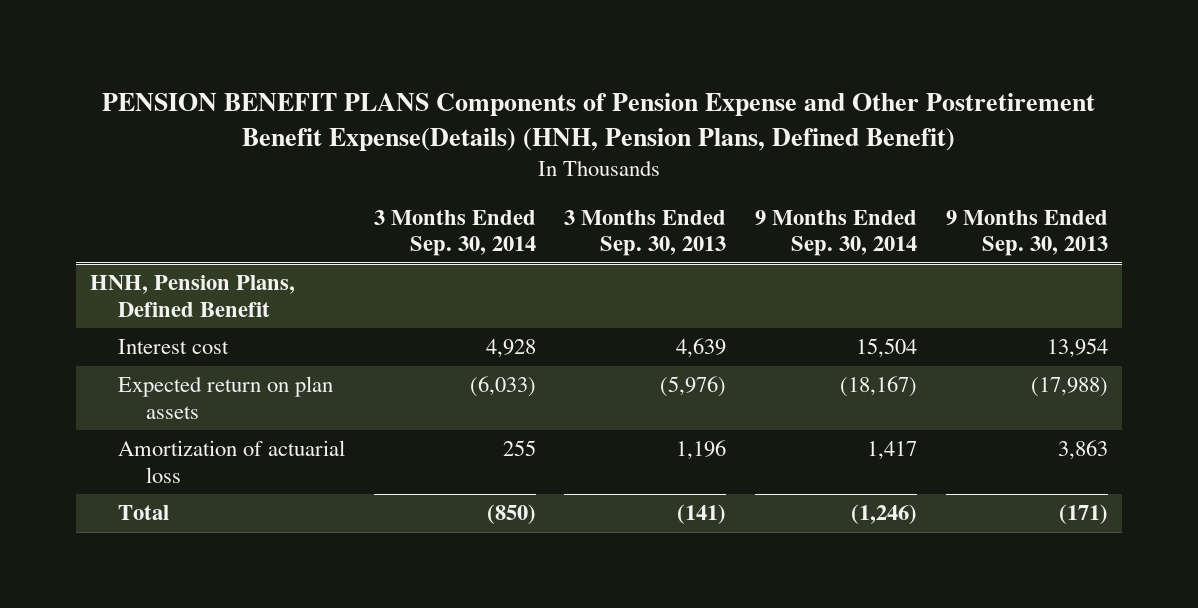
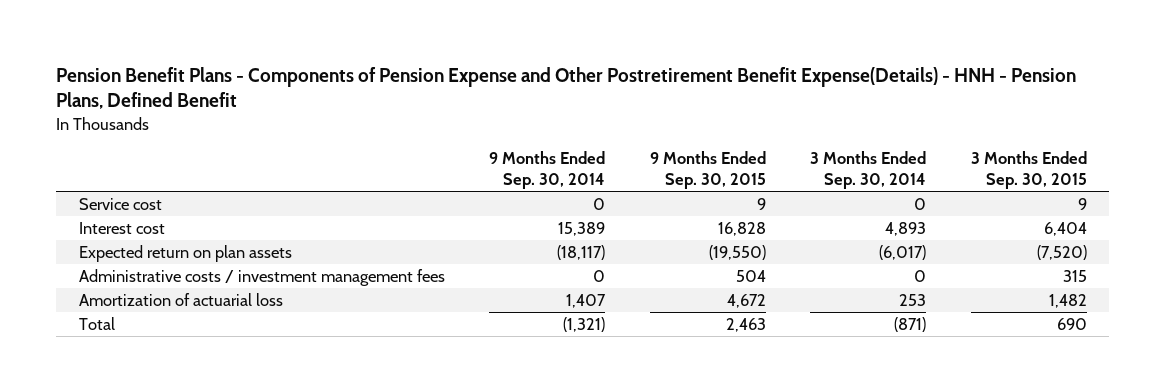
- PENSION BENEFIT PLANS Components of Pension Expense and Other Postretirement Benefit Expense(Details) (HNH, Pension Plans, Defined Benefit)
+ Pension Benefit Plans - Components of Pension Expense and Other Postretirement Benefit Expense(Details) - HNH - Pension Plans, Defined Benefit
- | 3 Months Ended Sep. 30, 2014 | 3 Months Ended Sep. 30, 2013 | 9 Months Ended Sep. 30, 2014 | 9 Months Ended Sep. 30, 2013
+ | 9 Months Ended Sep. 30, 2014 | 9 Months Ended Sep. 30, 2015 | 3 Months Ended Sep. 30, 2014 | 3 Months Ended Sep. 30, 2015
- HNH, Pension Plans, Defined Benefit
- Interest cost | 4,928 | 4,639 | 15,504 | 13,954
- Expected return on plan assets | (6,033) | (5,976) | (18,167) | (17,988)
- Amortization of actuarial loss | 255 | 1,196 | 1,417 | 3,863
- Total | (850) | (141) | (1,246) | (171)
+ Service cost | 0 | 9 | 0 | 9
+ Interest cost | 15,389 | 16,828 | 4,893 | 6,404
+ Expected return on plan assets | (18,117) | (19,550) | (6,017) | (7,520)
+ Administrative costs / investment management fees | 0 | 504 | 0 | 315
+ Amortization of actuarial loss | 1,407 | 4,672 | 253 | 1,482
+ Total | (1,321) | 2,463 | (871) | 690

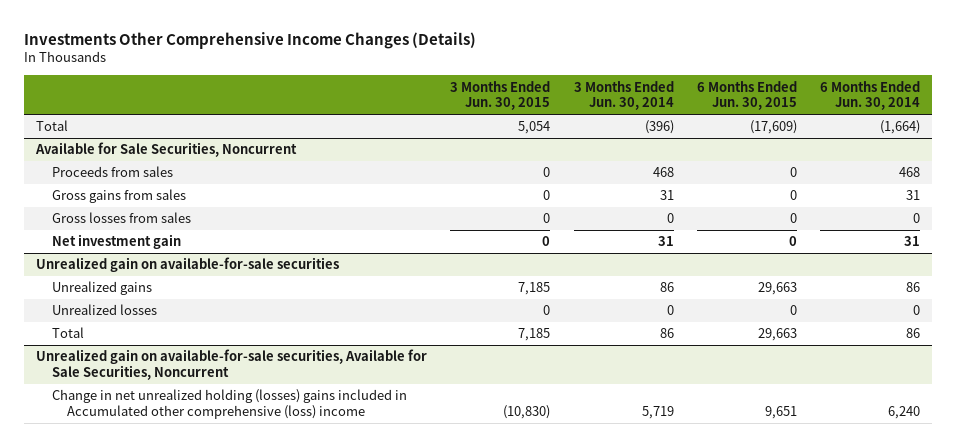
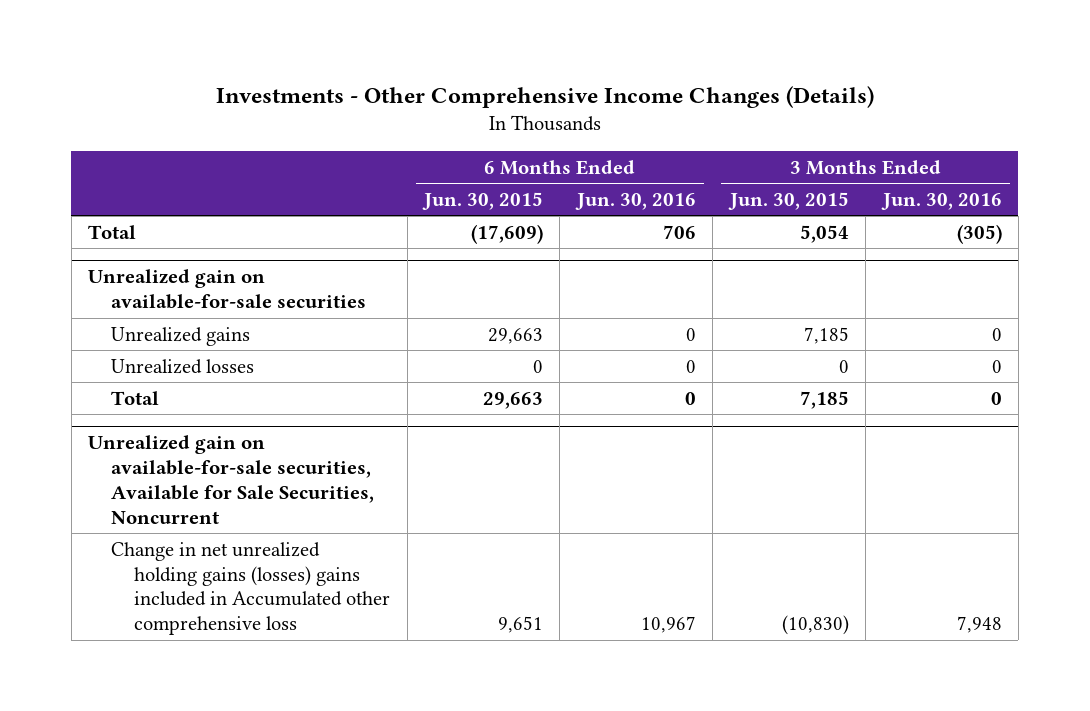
- Investments Other Comprehensive Income Changes (Details)
+ Investments - Other Comprehensive Income Changes (Details)
- | 3 Months Ended Jun. 30, 2015 | 3 Months Ended Jun. 30, 2014 | 6 Months Ended Jun. 30, 2015 | 6 Months Ended Jun. 30, 2014
+ | 6 Months Ended Jun. 30, 2015 | 6 Months Ended Jun. 30, 2016 | 3 Months Ended Jun. 30, 2015 | 3 Months Ended Jun. 30, 2016
- Available for Sale Securities, Noncurrent
- Proceeds from sales | 0 | 468 | 0 | 468
- Gross gains from sales | 0 | 31 | 0 | 31
- Gross losses from sales | 0 | 0 | 0 | 0
- Net investment gain | 0 | 31 | 0 | 31
@ Unrealized gain on available-for-sale securities, Available for Sale Securities, Noncurrent
- Change in net unrealized holding (losses) gains included in Accumulated other comprehensive (loss) income | (10,830) | 5,719 | 9,651 | 6,240
+ Change in net unrealized holding gains (losses) gains included in Accumulated other comprehensive loss | 9,651 | 10,967 | (10,830) | 7,948

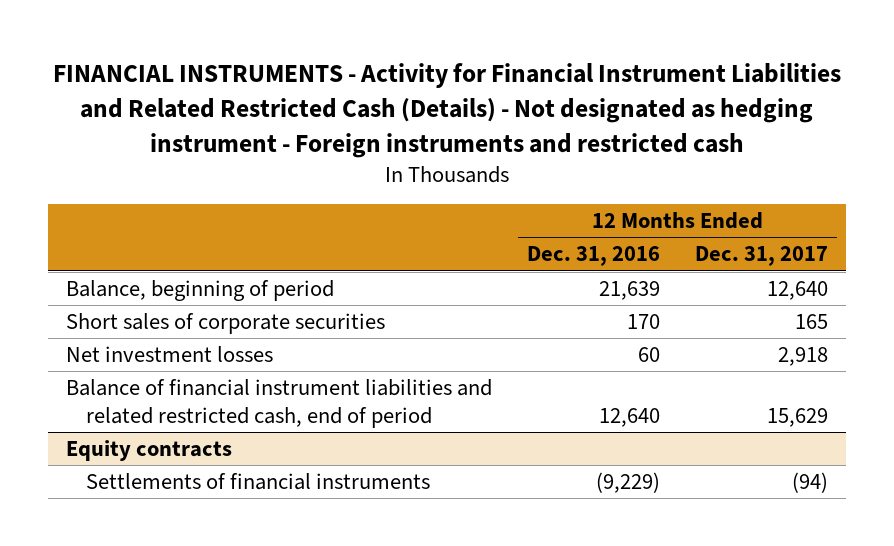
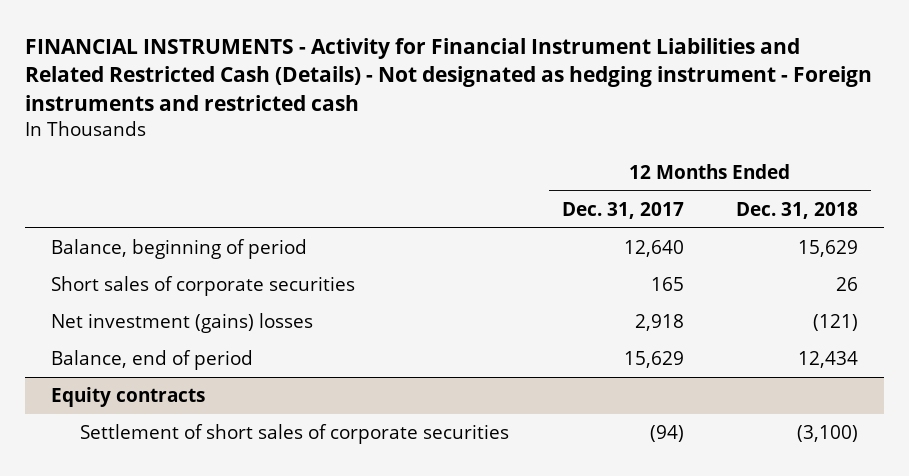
- | 12 Months Ended Dec. 31, 2016 | 12 Months Ended Dec. 31, 2017
+ | 12 Months Ended Dec. 31, 2017 | 12 Months Ended Dec. 31, 2018
- Net investment losses | 60 | 2,918
- Balance of financial instrument liabilities and related restricted cash, end of period | 12,640 | 15,629
+ Net investment (gains) losses | 2,918 | (121)
+ Balance, end of period | 15,629 | 12,434
@ Equity contracts
- Settlements of financial instruments | (9,229) | (94)
+ Settlement of short sales of corporate securities | (94) | (3,100)

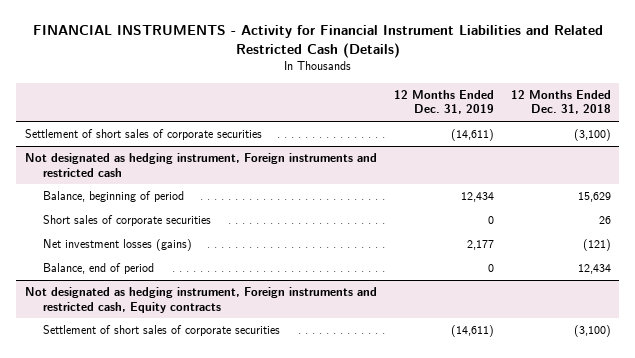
- FINANCIAL INSTRUMENTS - Activity for Financial Instrument Liabilities and Related Restricted Cash (Details) - Not designated as hedging instrument - Foreign instruments and restricted cash
+ FINANCIAL INSTRUMENTS - Activity for Financial Instrument Liabilities and Related Restricted Cash (Details)
- | 12 Months Ended Dec. 31, 2017 | 12 Months Ended Dec. 31, 2018
+ | 12 Months Ended Dec. 31, 2019 | 12 Months Ended Dec. 31, 2018
+ Settlement of short sales of corporate securities | (14,611) | (3,100)
+ Not designated as hedging instrument, Foreign instruments and restricted cash
- Net investment (gains) losses | 2,918 | (121)
+ Net investment losses (gains) | 2,177 | (121)
- Equity contracts
+ Not designated as hedging instrument, Foreign instruments and restricted cash, Equity contracts

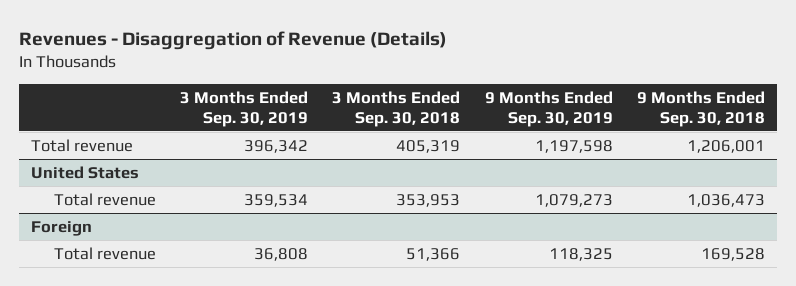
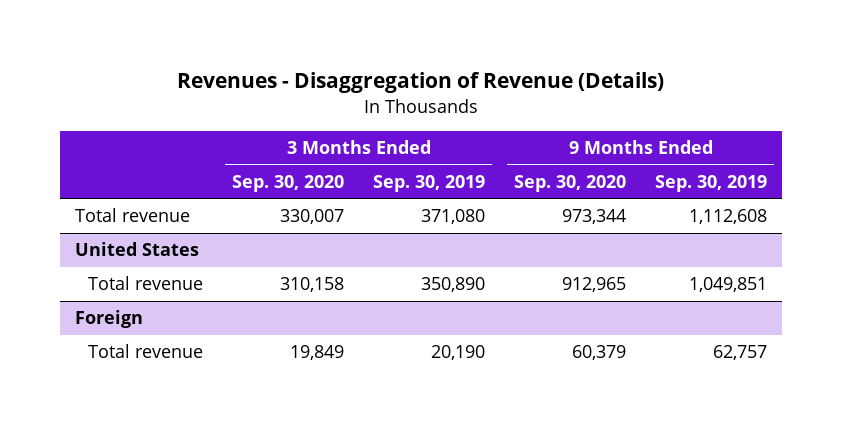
- | 3 Months Ended Sep. 30, 2019 | 3 Months Ended Sep. 30, 2018 | 9 Months Ended Sep. 30, 2019 | 9 Months Ended Sep. 30, 2018
+ | 3 Months Ended Sep. 30, 2020 | 3 Months Ended Sep. 30, 2019 | 9 Months Ended Sep. 30, 2020 | 9 Months Ended Sep. 30, 2019
- Total revenue | 396,342 | 405,319 | 1,197,598 | 1,206,001
+ Total revenue | 330,007 | 371,080 | 973,344 | 1,112,608
@ United States
- Total revenue | 359,534 | 353,953 | 1,079,273 | 1,036,473
+ Total revenue | 310,158 | 350,890 | 912,965 | 1,049,851
@ Foreign
- Total revenue | 36,808 | 51,366 | 118,325 | 169,528
+ Total revenue | 19,849 | 20,190 | 60,379 | 62,757

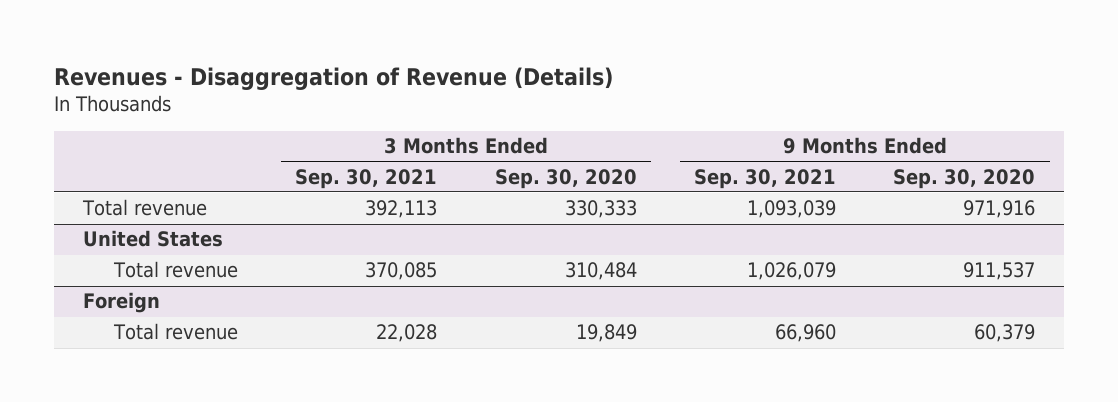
- | 3 Months Ended Sep. 30, 2020 | 3 Months Ended Sep. 30, 2019 | 9 Months Ended Sep. 30, 2020 | 9 Months Ended Sep. 30, 2019
+ | 3 Months Ended Sep. 30, 2021 | 3 Months Ended Sep. 30, 2020 | 9 Months Ended Sep. 30, 2021 | 9 Months Ended Sep. 30, 2020
- Total revenue | 330,007 | 371,080 | 973,344 | 1,112,608
+ Total revenue | 392,113 | 330,333 | 1,093,039 | 971,916
@ United States
- Total revenue | 310,158 | 350,890 | 912,965 | 1,049,851
+ Total revenue | 370,085 | 310,484 | 1,026,079 | 911,537

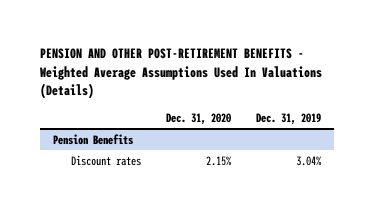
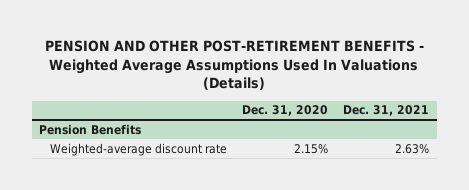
- | Dec. 31, 2020 | Dec. 31, 2019
+ | Dec. 31, 2020 | Dec. 31, 2021
@ Pension Benefits
- Discount rates | 2.15% | 3.04%
+ Weighted-average discount rate | 2.15% | 2.63%

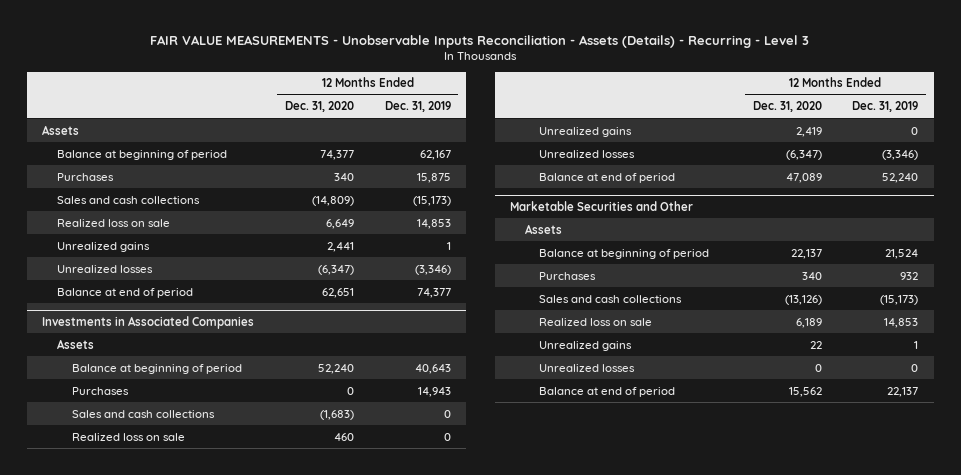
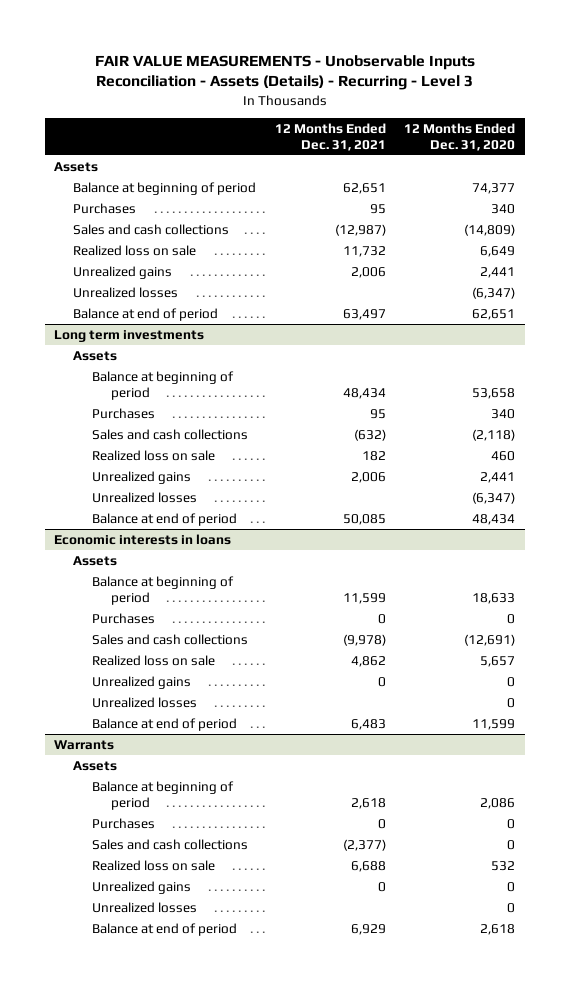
- | 12 Months Ended Dec. 31, 2020 | 12 Months Ended Dec. 31, 2019
+ | 12 Months Ended Dec. 31, 2021 | 12 Months Ended Dec. 31, 2020
- Investments in Associated Companies
+ Long term investments
- Balance at beginning of period | 52,240 | 40,643
- Purchases | 0 | 14,943
- Sales and cash collections | (1,683) | 0
+ Balance at beginning of period | 48,434 | 53,658
+ Purchases | 95 | 340
+ Sales and cash collections | (632) | (2,118)
- Unrealized gains | 2,419 | 0
+ Unrealized gains | 2,006 | 2,441
- Balance at end of period | 47,089 | 52,240
- Marketable Securities and Other
+ Balance at end of period | 50,085 | 48,434
+ Economic interests in loans
- Balance at beginning of period | 22,137 | 21,524
- Purchases | 340 | 932
- Sales and cash collections | (13,126) | (15,173)
- Realized loss on sale | 6,189 | 14,853
- Unrealized gains | 22 | 1
+ Balance at beginning of period | 11,599 | 18,633
+ Purchases | 0 | 0
+ Sales and cash collections | (9,978) | (12,691)
+ Realized loss on sale | 4,862 | 5,657
+ Unrealized gains | 0 | 0
- Balance at end of period | 15,562 | 22,137
+ Balance at end of period | 6,483 | 11,599
+ Warrants
+ Assets
+ Balance at beginning of period | 2,618 | 2,086
+ Purchases | 0 | 0
+ Sales and cash collections | (2,377) | 0
+ Realized loss on sale | 6,688 | 532
+ Unrealized gains | 0 | 0
+ Unrealized losses | | 0
+ Balance at end of period | 6,929 | 2,618

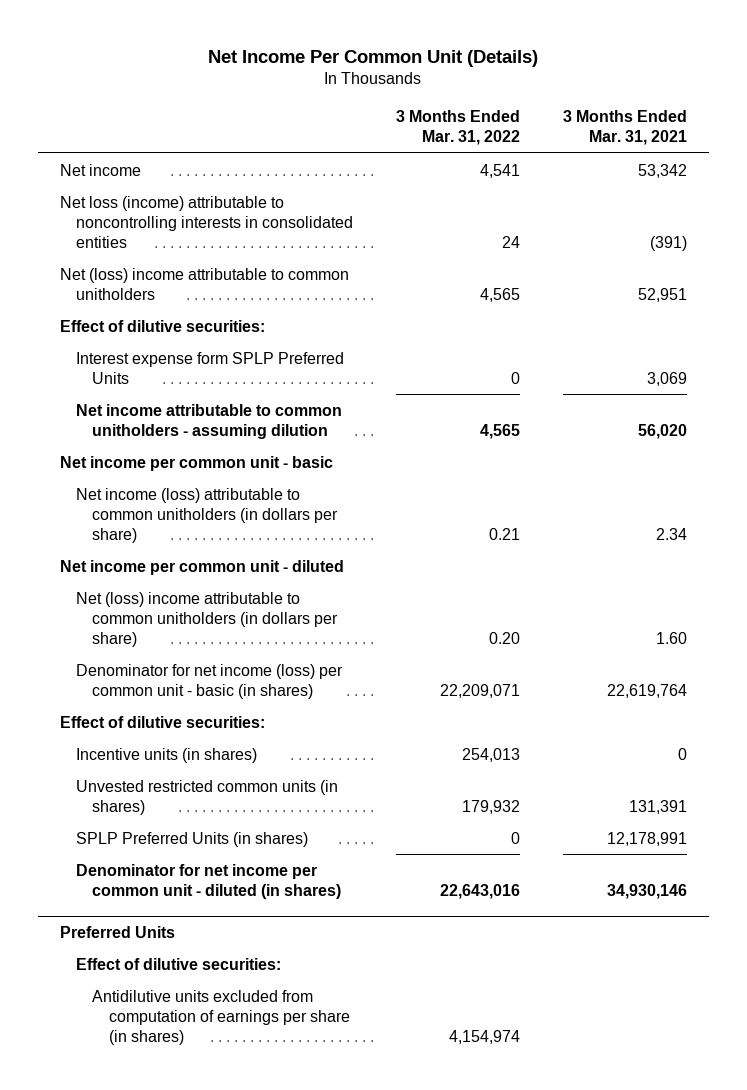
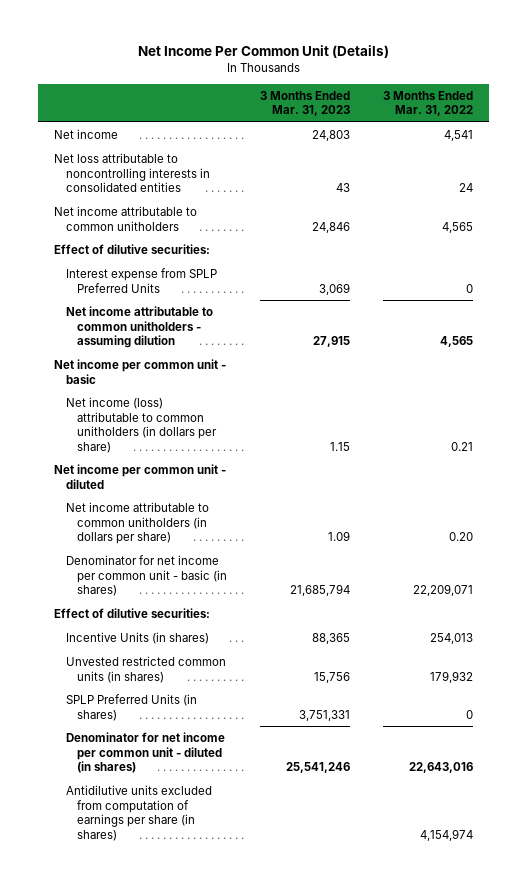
- | 3 Months Ended Mar. 31, 2022 | 3 Months Ended Mar. 31, 2021
+ | 3 Months Ended Mar. 31, 2023 | 3 Months Ended Mar. 31, 2022
- Net loss (income) attributable to noncontrolling interests in consolidated entities | 24 | (391)
- Net (loss) income attributable to common unitholders | 4,565 | 52,951
+ Net loss attributable to noncontrolling interests in consolidated entities | 43 | 24
+ Net income attributable to common unitholders | 24,846 | 4,565
- Interest expense form SPLP Preferred Units | 0 | 3,069
+ Interest expense from SPLP Preferred Units | 3,069 | 0
- Net (loss) income attributable to common unitholders (in dollars per share) | 0.20 | 1.60
- Denominator for net income (loss) per common unit - basic (in shares) | 22,209,071 | 22,619,764
+ Net income attributable to common unitholders (in dollars per share) | 1.09 | 0.20
+ Denominator for net income per common unit - basic (in shares) | 21,685,794 | 22,209,071
- Incentive units (in shares) | 254,013 | 0
+ Incentive Units (in shares) | 88,365 | 254,013
- Preferred Units
- Effect of dilutive securities:

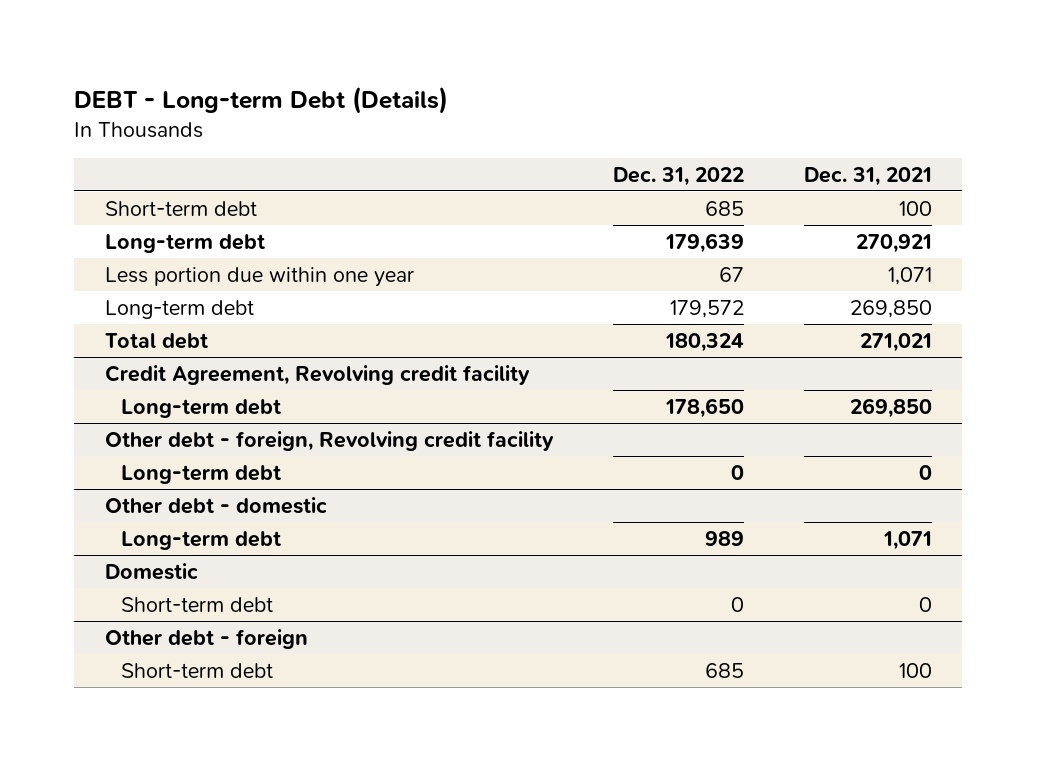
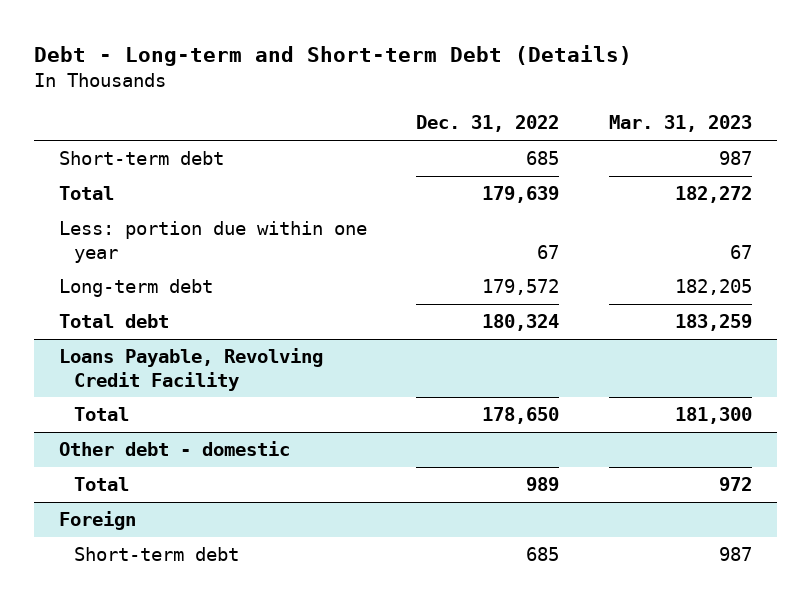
- DEBT - Long-term Debt (Details)
+ Debt - Long-term and Short-term Debt (Details)
- | Dec. 31, 2022 | Dec. 31, 2021
+ | Dec. 31, 2022 | Mar. 31, 2023
- Long-term debt | 179,639 | 270,921
- Less portion due within one year | 67 | 1,071
+ Total | 179,639 | 182,272
+ Less: portion due within one year | 67 | 67
- Credit Agreement, Revolving credit facility
- Long-term debt | 178,650 | 269,850
- Other debt - foreign, Revolving credit facility
- Long-term debt | 0 | 0
+ Loans Payable, Revolving Credit Facility
+ Total | 178,650 | 181,300
@ Other debt - domestic
- Long-term debt | 989 | 1,071
- Domestic
- Short-term debt | 0 | 0
- Other debt - foreign
@ Other debt - domestic
+ Total | 989 | 972
+ Foreign

